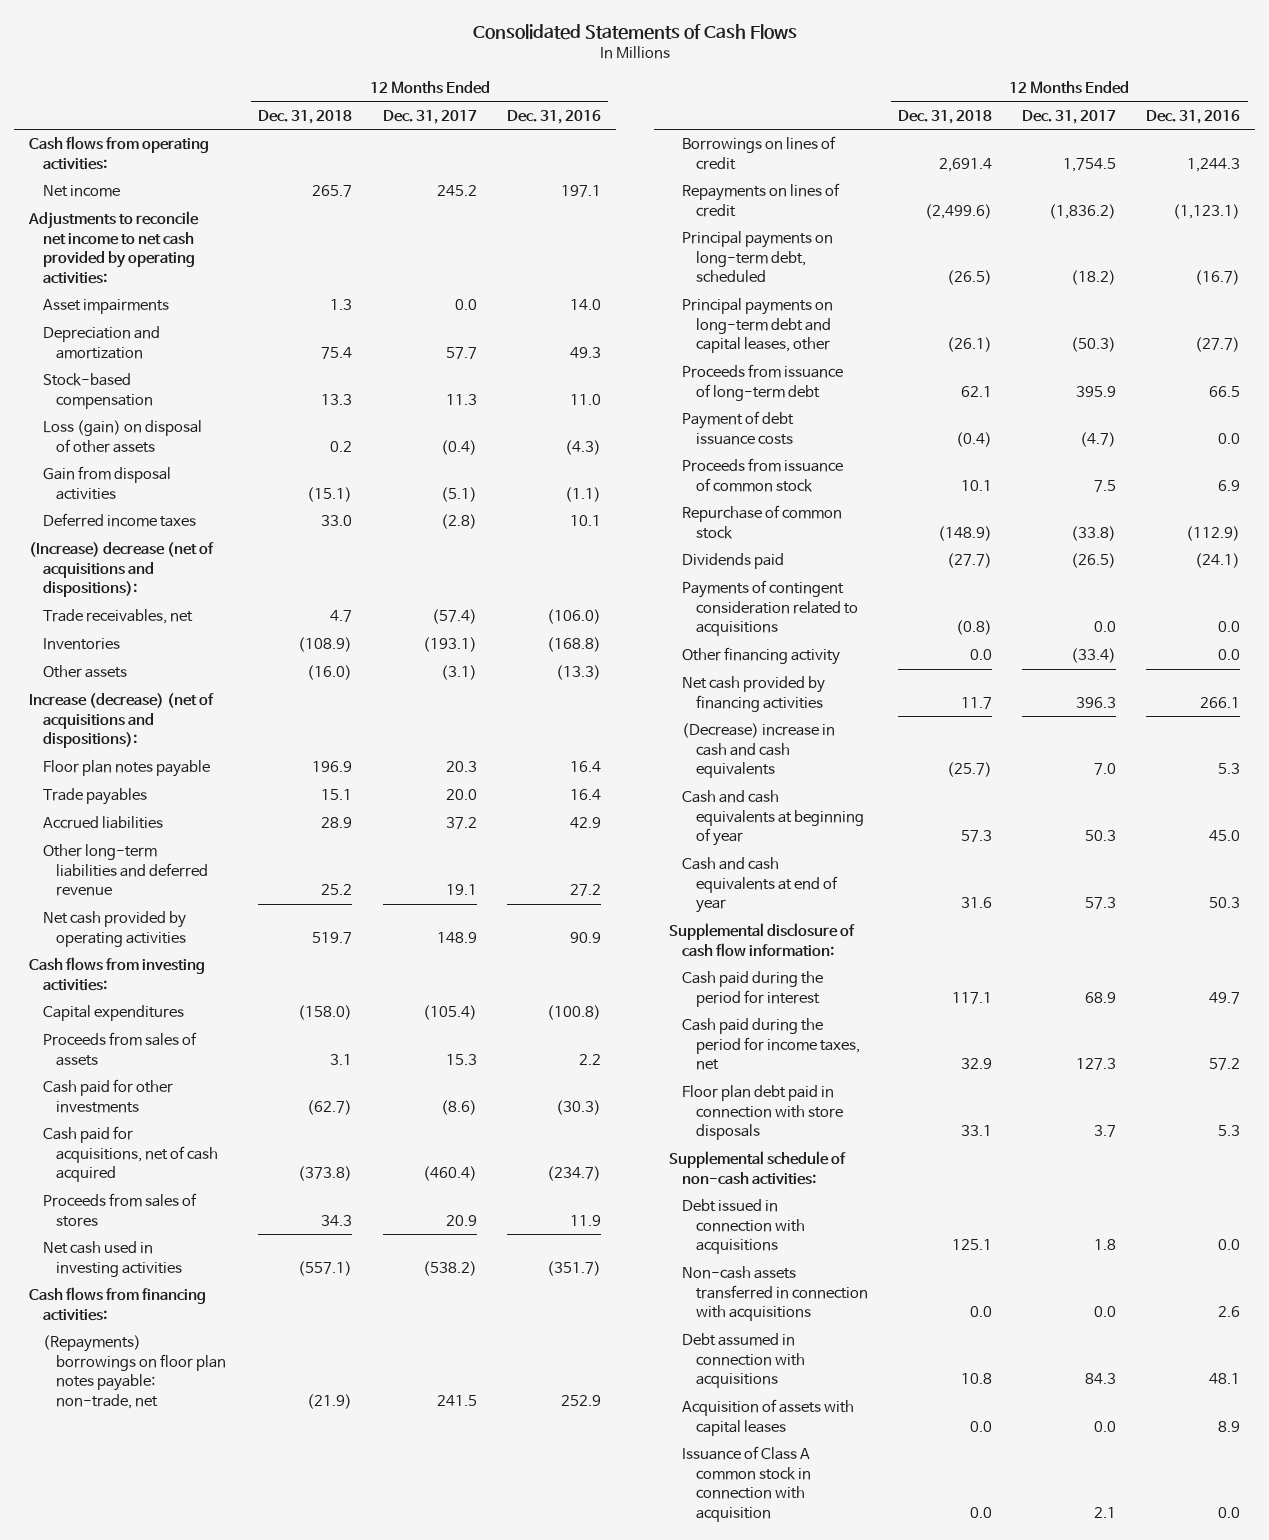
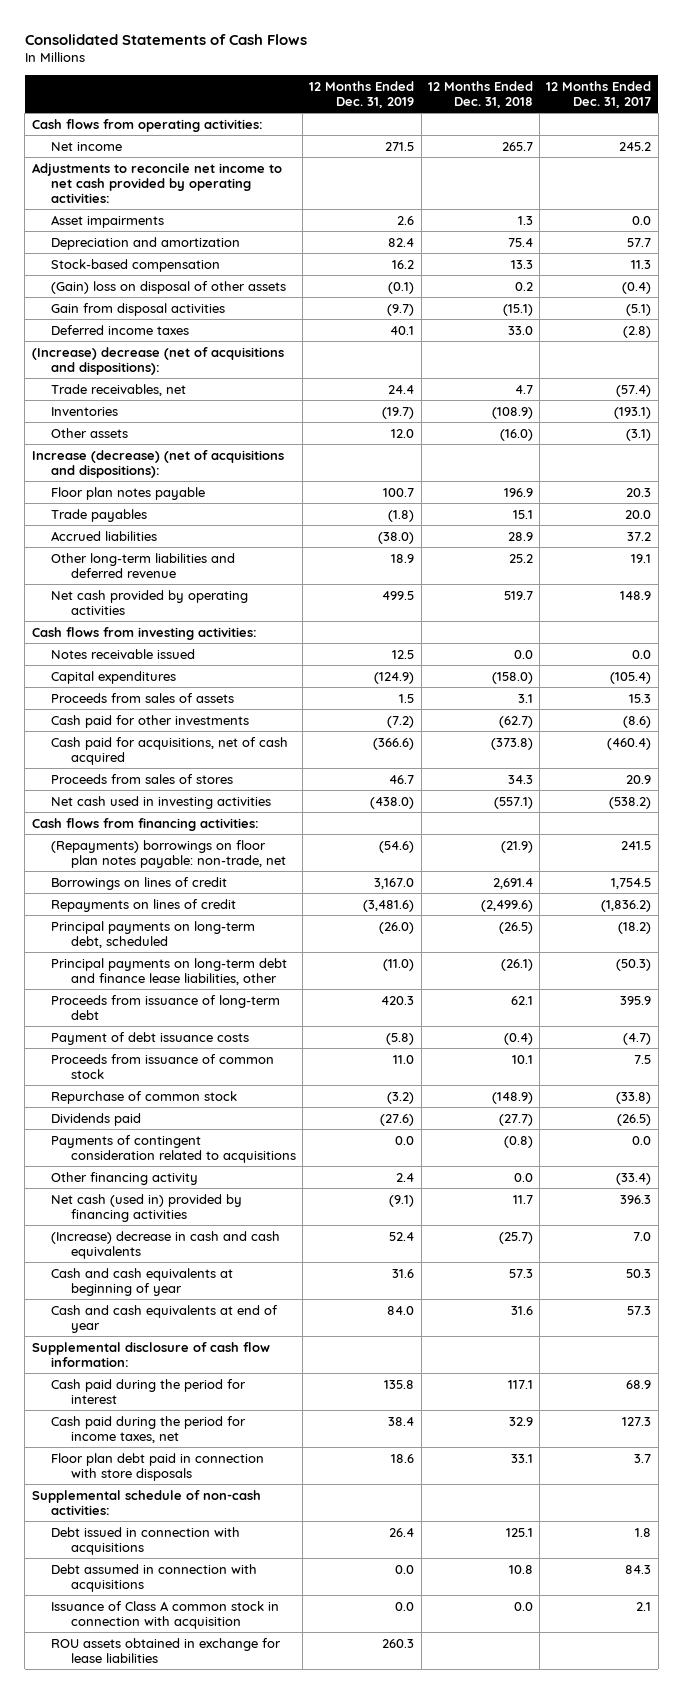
- | 12 Months Ended Dec. 31, 2018 | 12 Months Ended Dec. 31, 2017 | 12 Months Ended Dec. 31, 2016
+ | 12 Months Ended Dec. 31, 2019 | 12 Months Ended Dec. 31, 2018 | 12 Months Ended Dec. 31, 2017
- Loss (gain) on disposal of other assets | 0.2 | (0.4) | (4.3)
+ (Gain) loss on disposal of other assets | (0.1) | 0.2 | (0.4)
+ Notes receivable issued | 12.5 | 0.0 | 0.0
- Principal payments on long-term debt and capital leases, other | (26.1) | (50.3) | (27.7)
+ Principal payments on long-term debt and finance lease liabilities, other | (11.0) | (26.1) | (50.3)
- Net cash provided by financing activities | 11.7 | 396.3 | 266.1
- (Decrease) increase in cash and cash equivalents | (25.7) | 7.0 | 5.3
+ Net cash (used in) provided by financing activities | (9.1) | 11.7 | 396.3
+ (Increase) decrease in cash and cash equivalents | 52.4 | (25.7) | 7.0
- Non-cash assets transferred in connection with acquisitions | 0.0 | 0.0 | 2.6
- Acquisition of assets with capital leases | 0.0 | 0.0 | 8.9
+ ROU assets obtained in exchange for lease liabilities | 260.3 | |

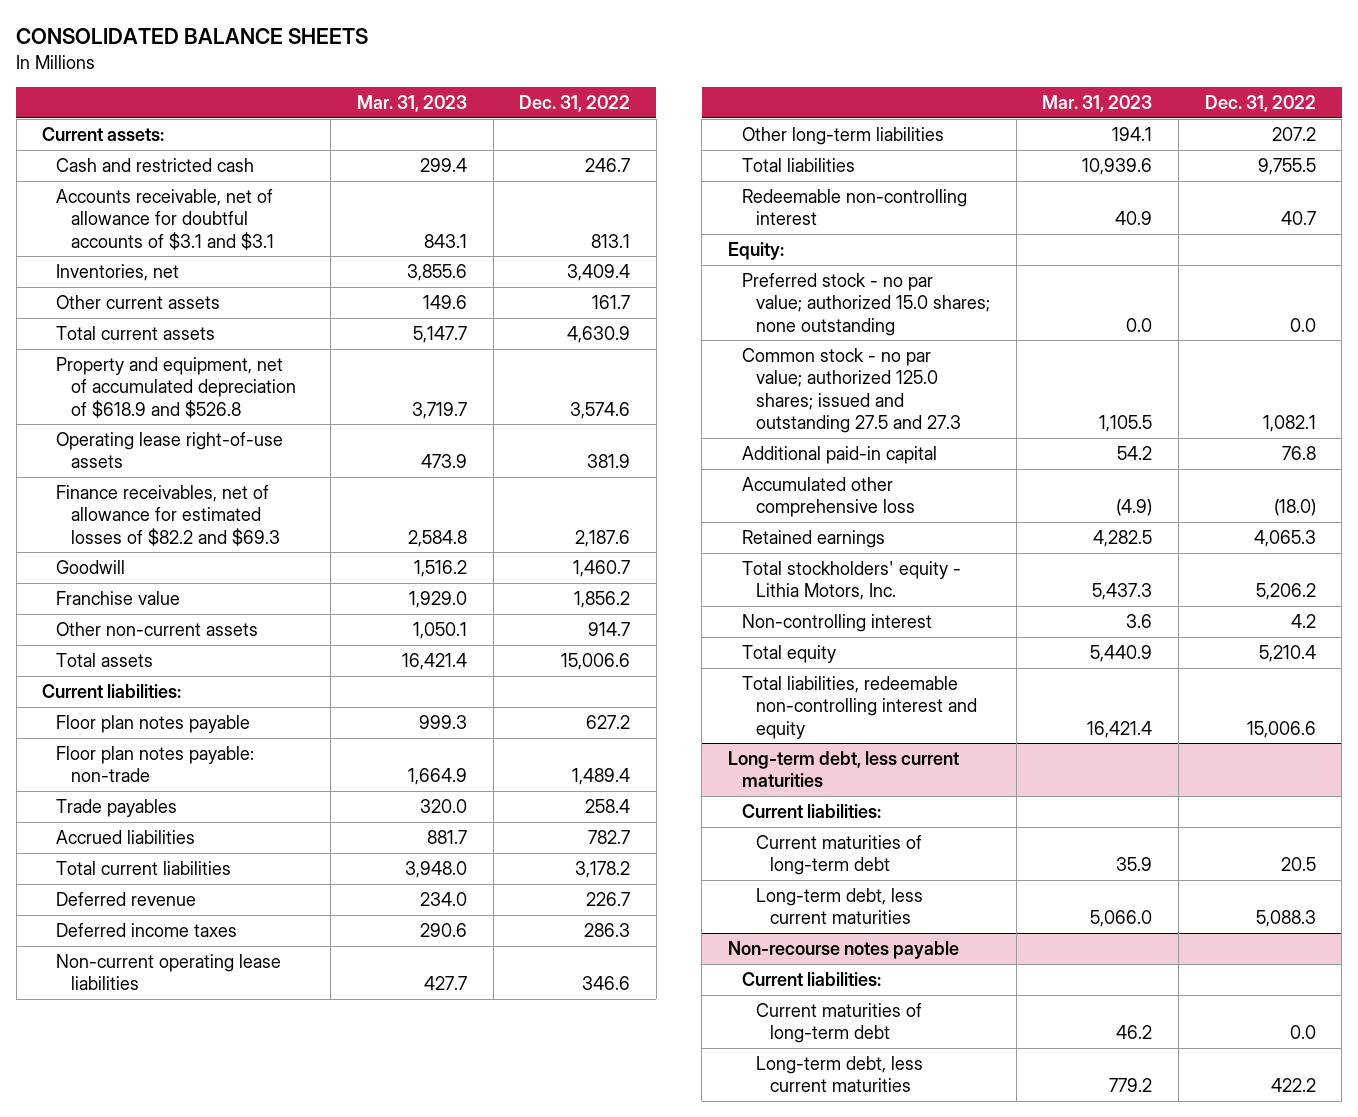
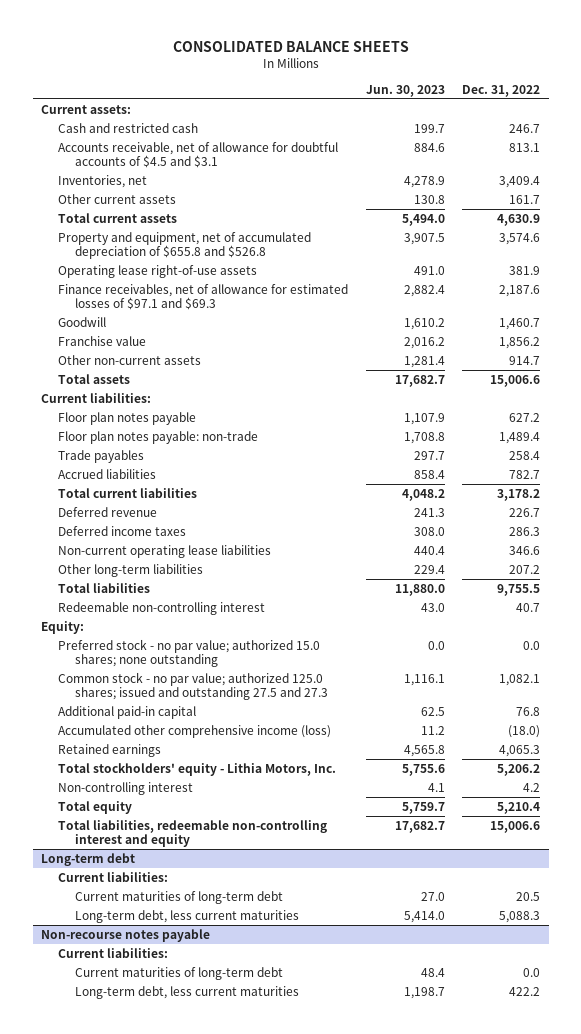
- | Mar. 31, 2023 | Dec. 31, 2022
+ | Jun. 30, 2023 | Dec. 31, 2022
- Accounts receivable, net of allowance for doubtful accounts of $3.1 and $3.1 | 843.1 | 813.1
+ Accounts receivable, net of allowance for doubtful accounts of $4.5 and $3.1 | 884.6 | 813.1
- Property and equipment, net of accumulated depreciation of $618.9 and $526.8 | 3,719.7 | 3,574.6
+ Property and equipment, net of accumulated depreciation of $655.8 and $526.8 | 3,907.5 | 3,574.6
- Finance receivables, net of allowance for estimated losses of $82.2 and $69.3 | 2,584.8 | 2,187.6
+ Finance receivables, net of allowance for estimated losses of $97.1 and $69.3 | 2,882.4 | 2,187.6
- Accumulated other comprehensive loss | (4.9) | (18.0)
+ Accumulated other comprehensive income (loss) | 11.2 | (18.0)
- Long-term debt, less current maturities
+ Long-term debt

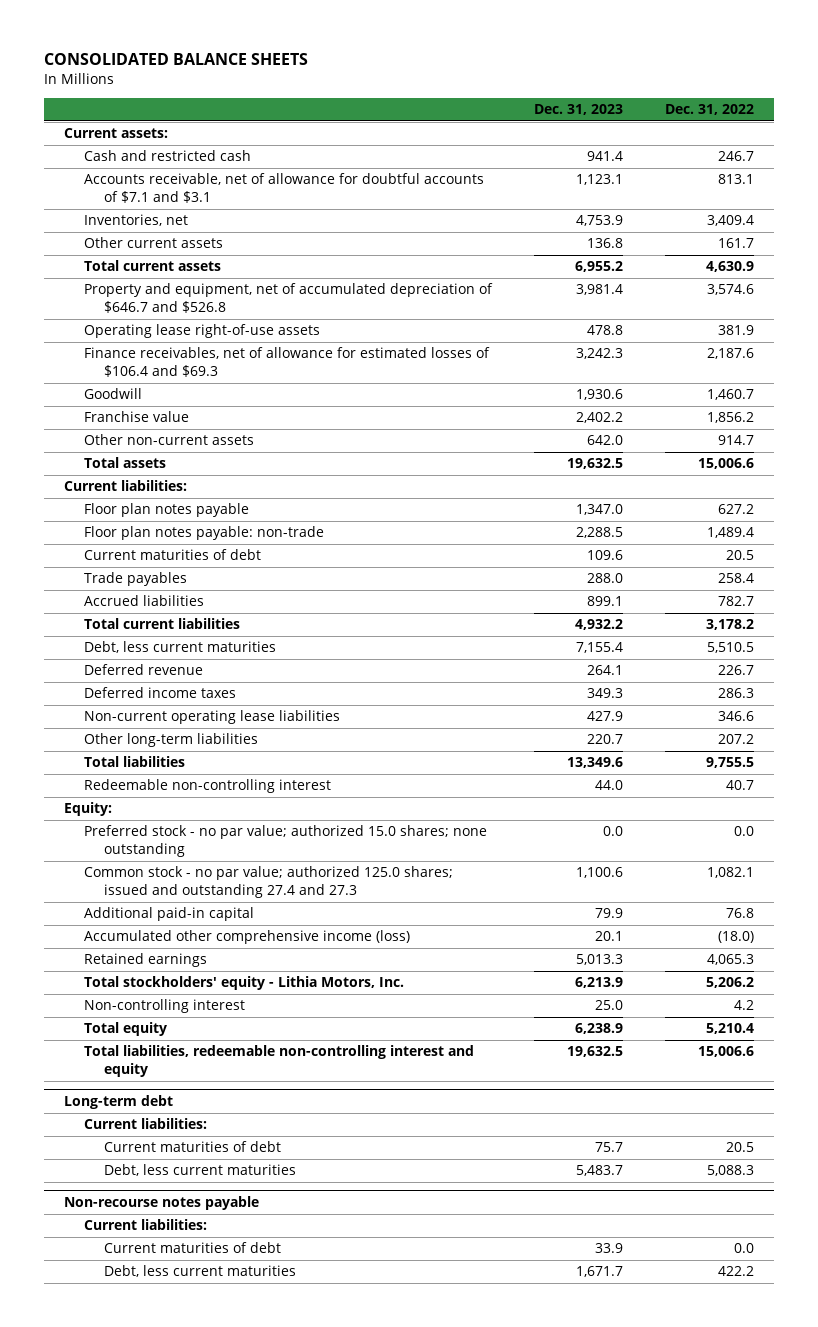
- | Jun. 30, 2023 | Dec. 31, 2022
+ | Dec. 31, 2023 | Dec. 31, 2022
- Accounts receivable, net of allowance for doubtful accounts of $4.5 and $3.1 | 884.6 | 813.1
+ Accounts receivable, net of allowance for doubtful accounts of $7.1 and $3.1 | 1,123.1 | 813.1
- Property and equipment, net of accumulated depreciation of $655.8 and $526.8 | 3,907.5 | 3,574.6
+ Property and equipment, net of accumulated depreciation of $646.7 and $526.8 | 3,981.4 | 3,574.6
- Finance receivables, net of allowance for estimated losses of $97.1 and $69.3 | 2,882.4 | 2,187.6
+ Finance receivables, net of allowance for estimated losses of $106.4 and $69.3 | 3,242.3 | 2,187.6
+ Current maturities of debt | 109.6 | 20.5
+ Debt, less current maturities | 7,155.4 | 5,510.5
- Common stock - no par value; authorized 125.0 shares; issued and outstanding 27.5 and 27.3 | 1,116.1 | 1,082.1
+ Common stock - no par value; authorized 125.0 shares; issued and outstanding 27.4 and 27.3 | 1,100.6 | 1,082.1
@ Long-term debt
- Current maturities of long-term debt | 27.0 | 20.5
- Long-term debt, less current maturities | 5,414.0 | 5,088.3
+ Current maturities of debt | 75.7 | 20.5
+ Debt, less current maturities | 5,483.7 | 5,088.3
@ Non-recourse notes payable
- Current maturities of long-term debt | 48.4 | 0.0
- Long-term debt, less current maturities | 1,198.7 | 422.2
+ Current maturities of debt | 33.9 | 0.0
+ Debt, less current maturities | 1,671.7 | 422.2

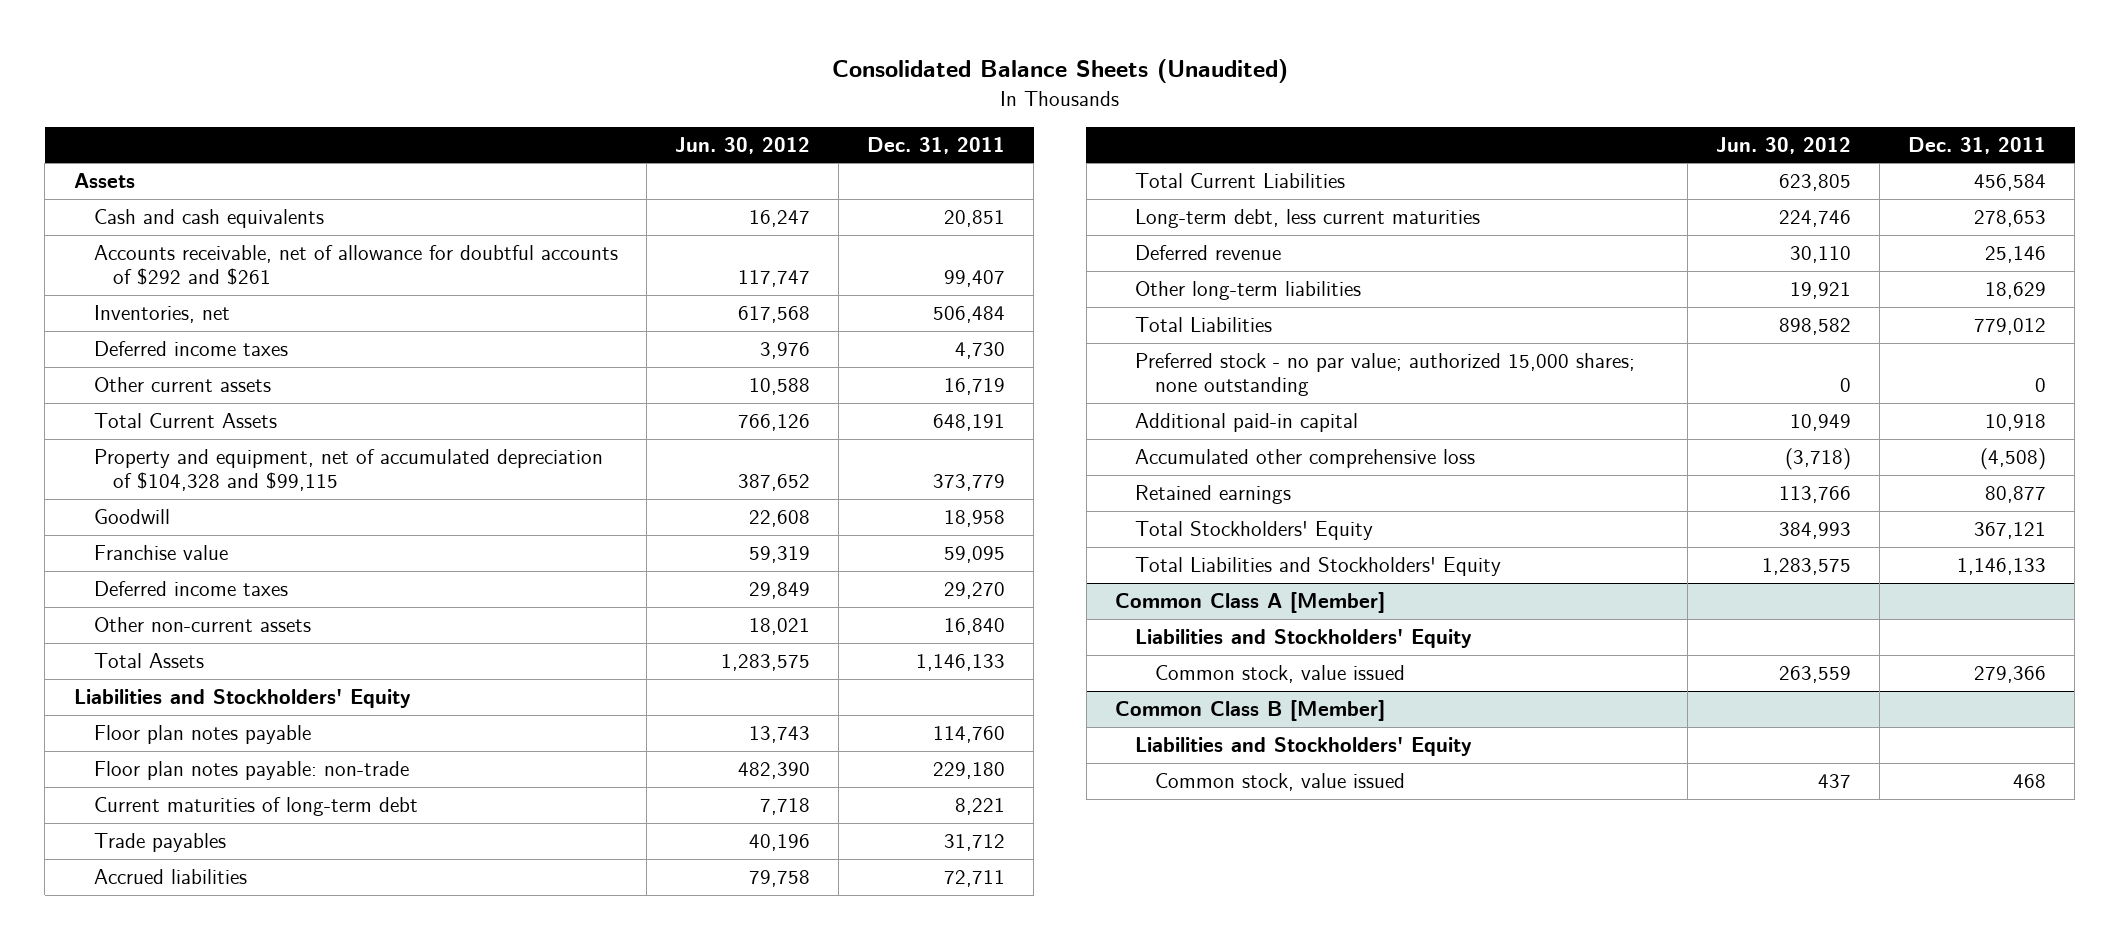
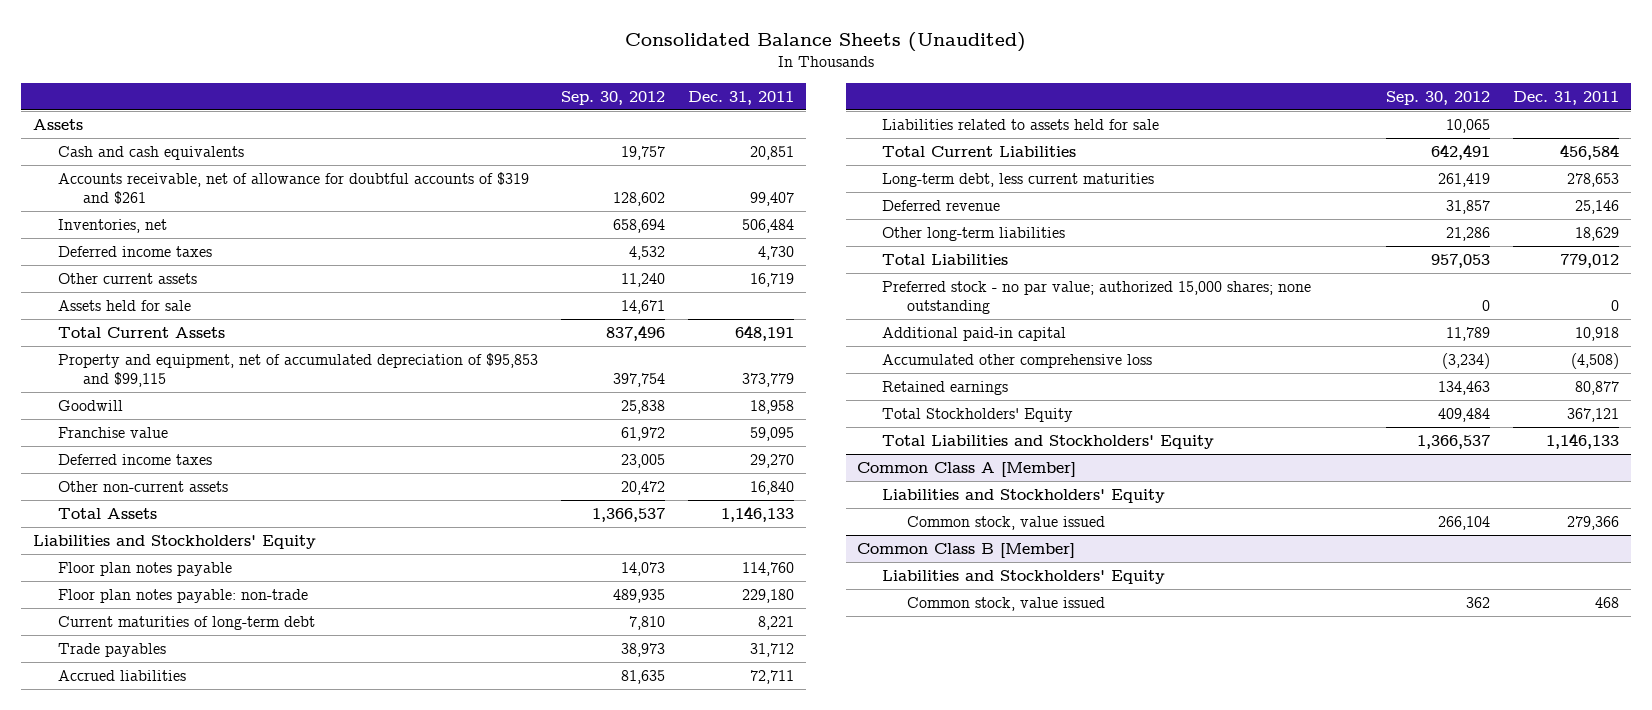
- | Jun. 30, 2012 | Dec. 31, 2011
+ | Sep. 30, 2012 | Dec. 31, 2011
- Accounts receivable, net of allowance for doubtful accounts of $292 and $261 | 117,747 | 99,407
+ Accounts receivable, net of allowance for doubtful accounts of $319 and $261 | 128,602 | 99,407
+ Assets held for sale | 14,671 |
- Property and equipment, net of accumulated depreciation of $104,328 and $99,115 | 387,652 | 373,779
+ Property and equipment, net of accumulated depreciation of $95,853 and $99,115 | 397,754 | 373,779
+ Liabilities related to assets held for sale | 10,065 |

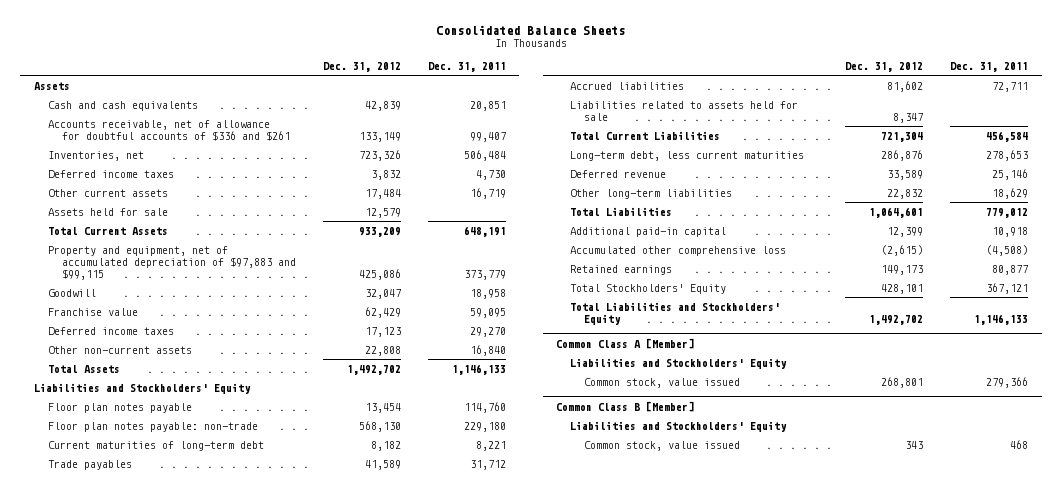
- Consolidated Balance Sheets (Unaudited)
+ Consolidated Balance Sheets
- | Sep. 30, 2012 | Dec. 31, 2011
+ | Dec. 31, 2012 | Dec. 31, 2011
- Accounts receivable, net of allowance for doubtful accounts of $319 and $261 | 128,602 | 99,407
+ Accounts receivable, net of allowance for doubtful accounts of $336 and $261 | 133,149 | 99,407
- Property and equipment, net of accumulated depreciation of $95,853 and $99,115 | 397,754 | 373,779
+ Property and equipment, net of accumulated depreciation of $97,883 and $99,115 | 425,086 | 373,779
- Preferred stock - no par value; authorized 15,000 shares; none outstanding | 0 | 0

